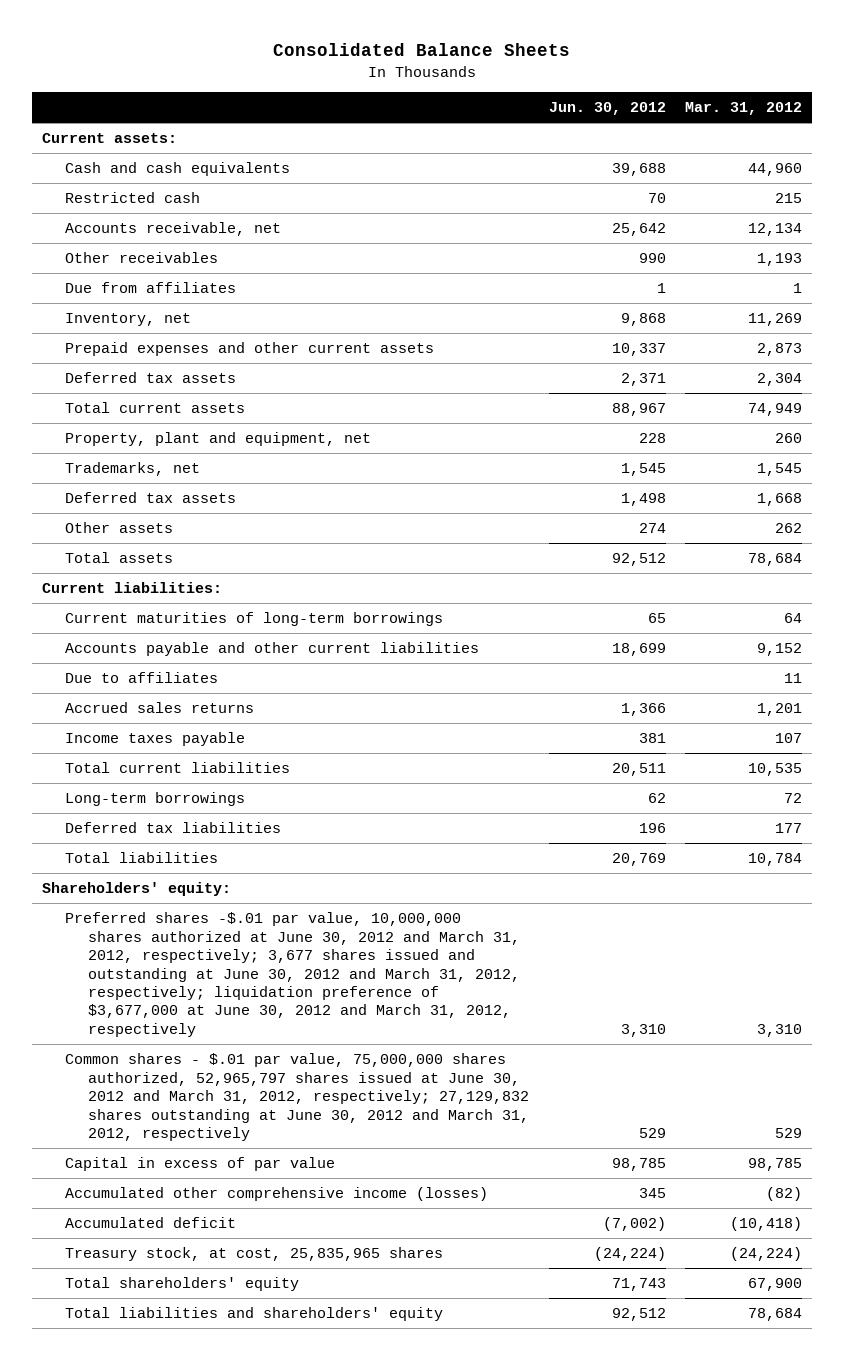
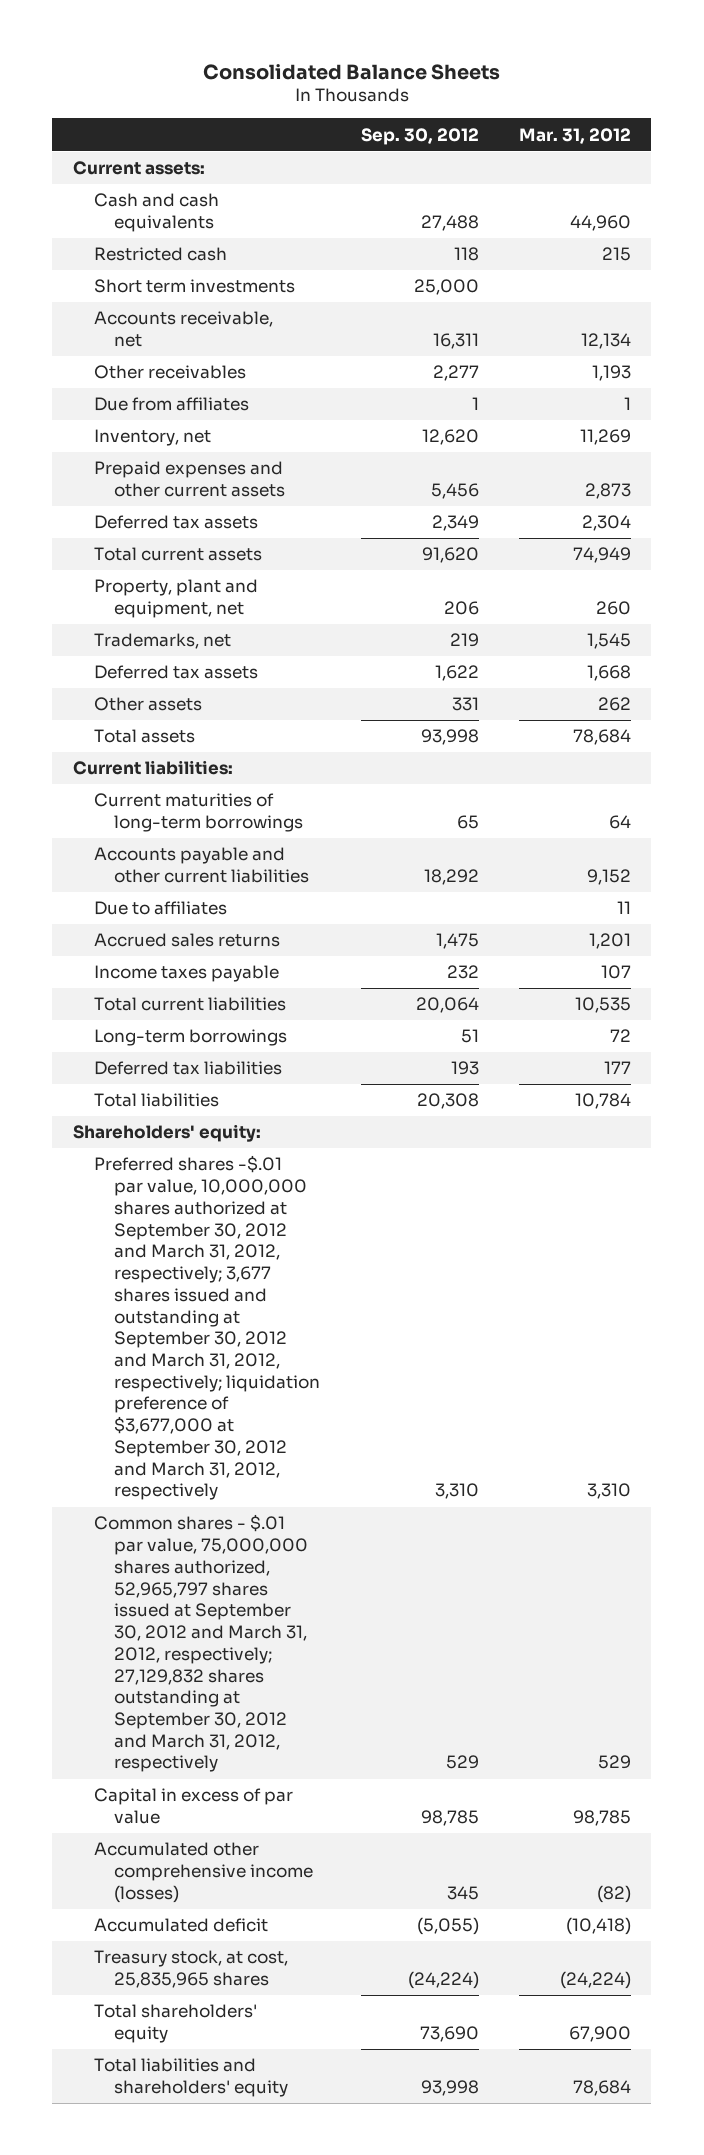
- | Jun. 30, 2012 | Mar. 31, 2012
+ | Sep. 30, 2012 | Mar. 31, 2012
+ Short term investments | 25,000 |
- Preferred shares -$.01 par value, 10,000,000 shares authorized at June 30, 2012 and March 31, 2012, respectively; 3,677 shares issued and outstanding at June 30, 2012 and March 31, 2012, respectively; liquidation preference of $3,677,000 at June 30, 2012 and March 31, 2012, respectively | 3,310 | 3,310
- Common shares - $.01 par value, 75,000,000 shares authorized, 52,965,797 shares issued at June 30, 2012 and March 31, 2012, respectively; 27,129,832 shares outstanding at June 30, 2012 and March 31, 2012, respectively | 529 | 529
+ Preferred shares -$.01 par value, 10,000,000 shares authorized at September 30, 2012 and March 31, 2012, respectively; 3,677 shares issued and outstanding at September 30, 2012 and March 31, 2012, respectively; liquidation preference of $3,677,000 at September 30, 2012 and March 31, 2012, respectively | 3,310 | 3,310
+ Common shares - $.01 par value, 75,000,000 shares authorized, 52,965,797 shares issued at September 30, 2012 and March 31, 2012, respectively; 27,129,832 shares outstanding at September 30, 2012 and March 31, 2012, respectively | 529 | 529

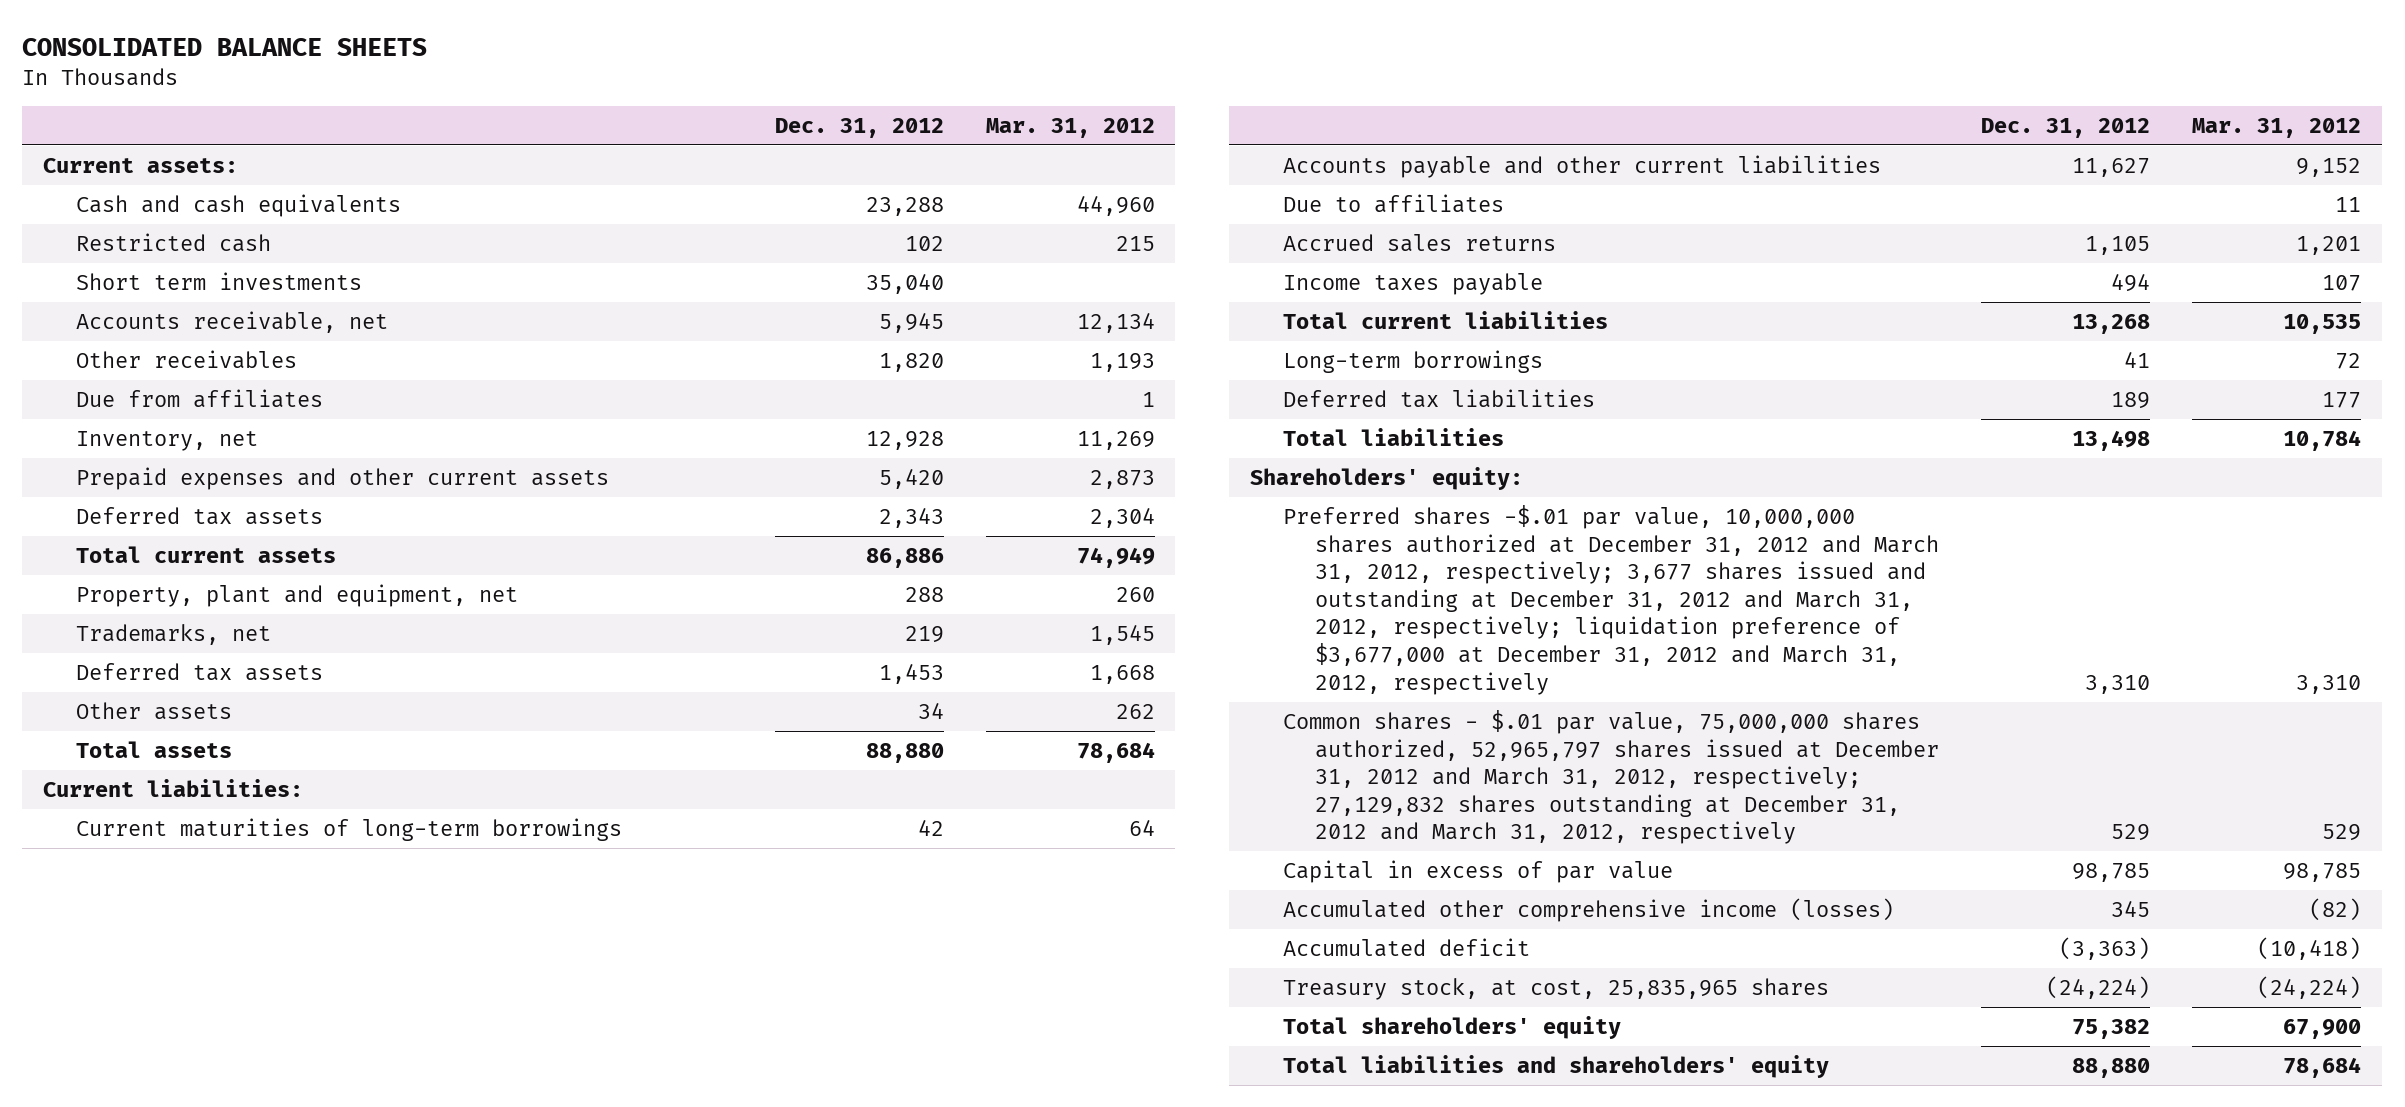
- Consolidated Balance Sheets
+ CONSOLIDATED BALANCE SHEETS
- | Sep. 30, 2012 | Mar. 31, 2012
+ | Dec. 31, 2012 | Mar. 31, 2012
- Preferred shares -$.01 par value, 10,000,000 shares authorized at September 30, 2012 and March 31, 2012, respectively; 3,677 shares issued and outstanding at September 30, 2012 and March 31, 2012, respectively; liquidation preference of $3,677,000 at September 30, 2012 and March 31, 2012, respectively | 3,310 | 3,310
- Common shares - $.01 par value, 75,000,000 shares authorized, 52,965,797 shares issued at September 30, 2012 and March 31, 2012, respectively; 27,129,832 shares outstanding at September 30, 2012 and March 31, 2012, respectively | 529 | 529
+ Preferred shares -$.01 par value, 10,000,000 shares authorized at December 31, 2012 and March 31, 2012, respectively; 3,677 shares issued and outstanding at December 31, 2012 and March 31, 2012, respectively; liquidation preference of $3,677,000 at December 31, 2012 and March 31, 2012, respectively | 3,310 | 3,310
+ Common shares - $.01 par value, 75,000,000 shares authorized, 52,965,797 shares issued at December 31, 2012 and March 31, 2012, respectively; 27,129,832 shares outstanding at December 31, 2012 and March 31, 2012, respectively | 529 | 529

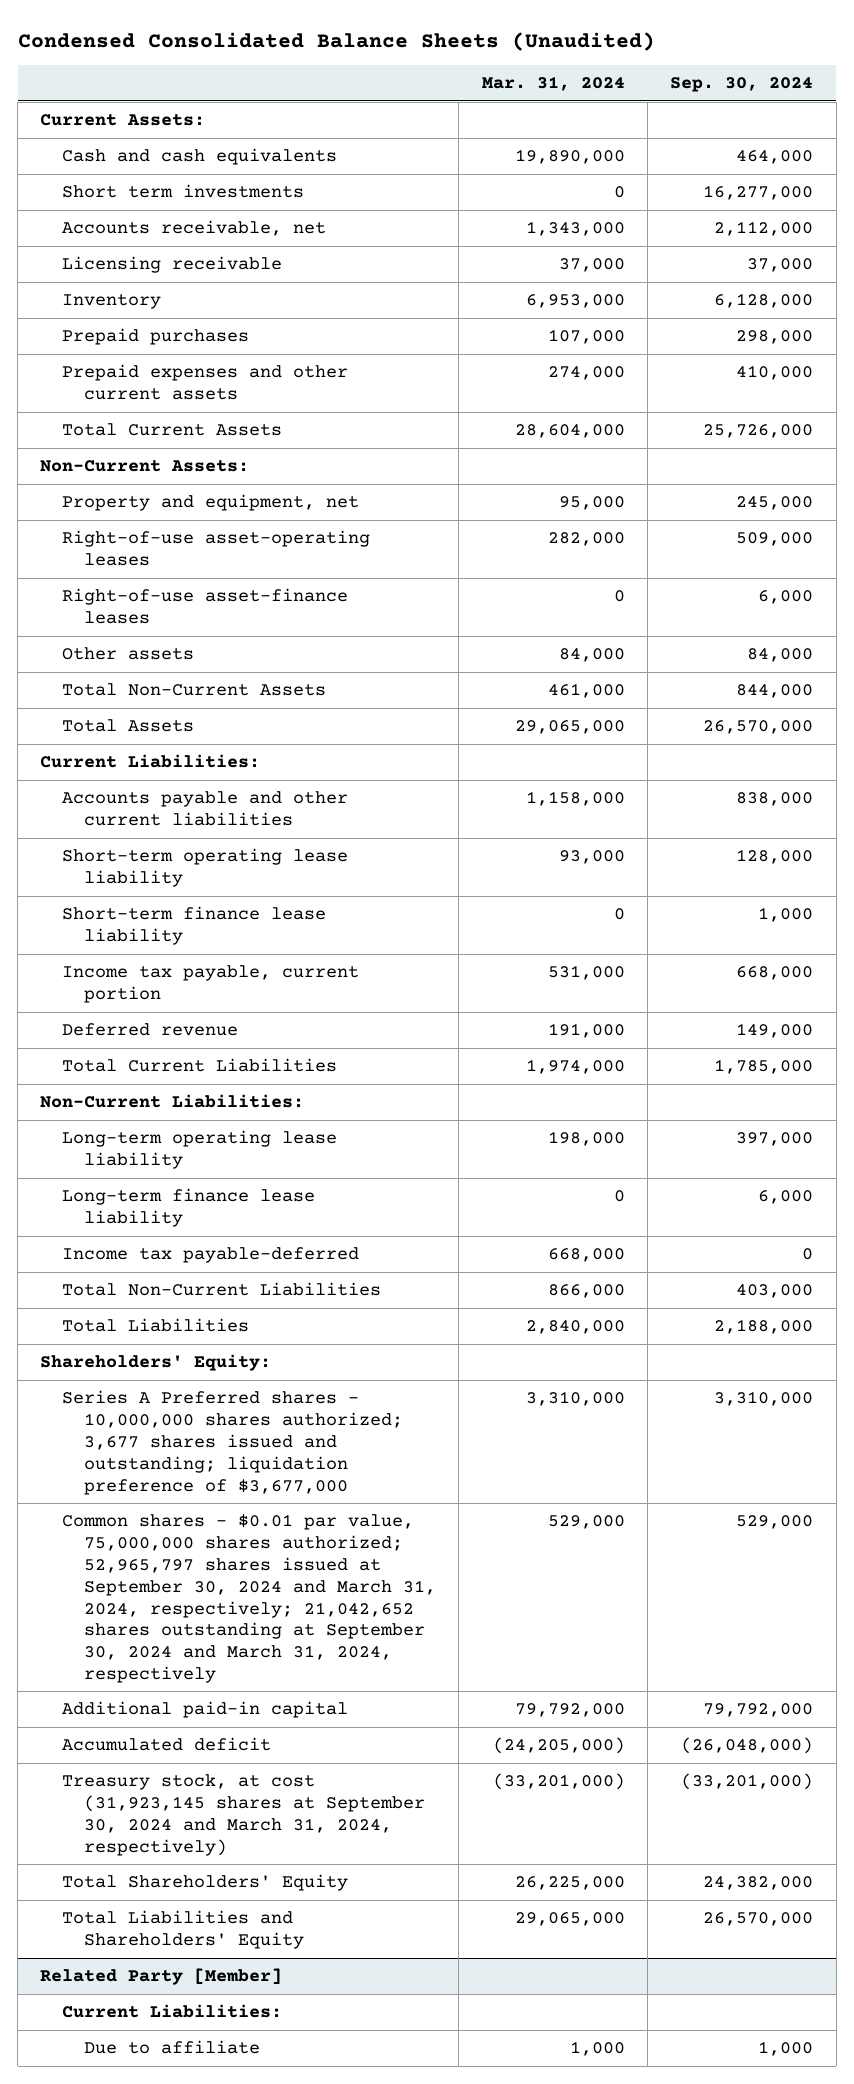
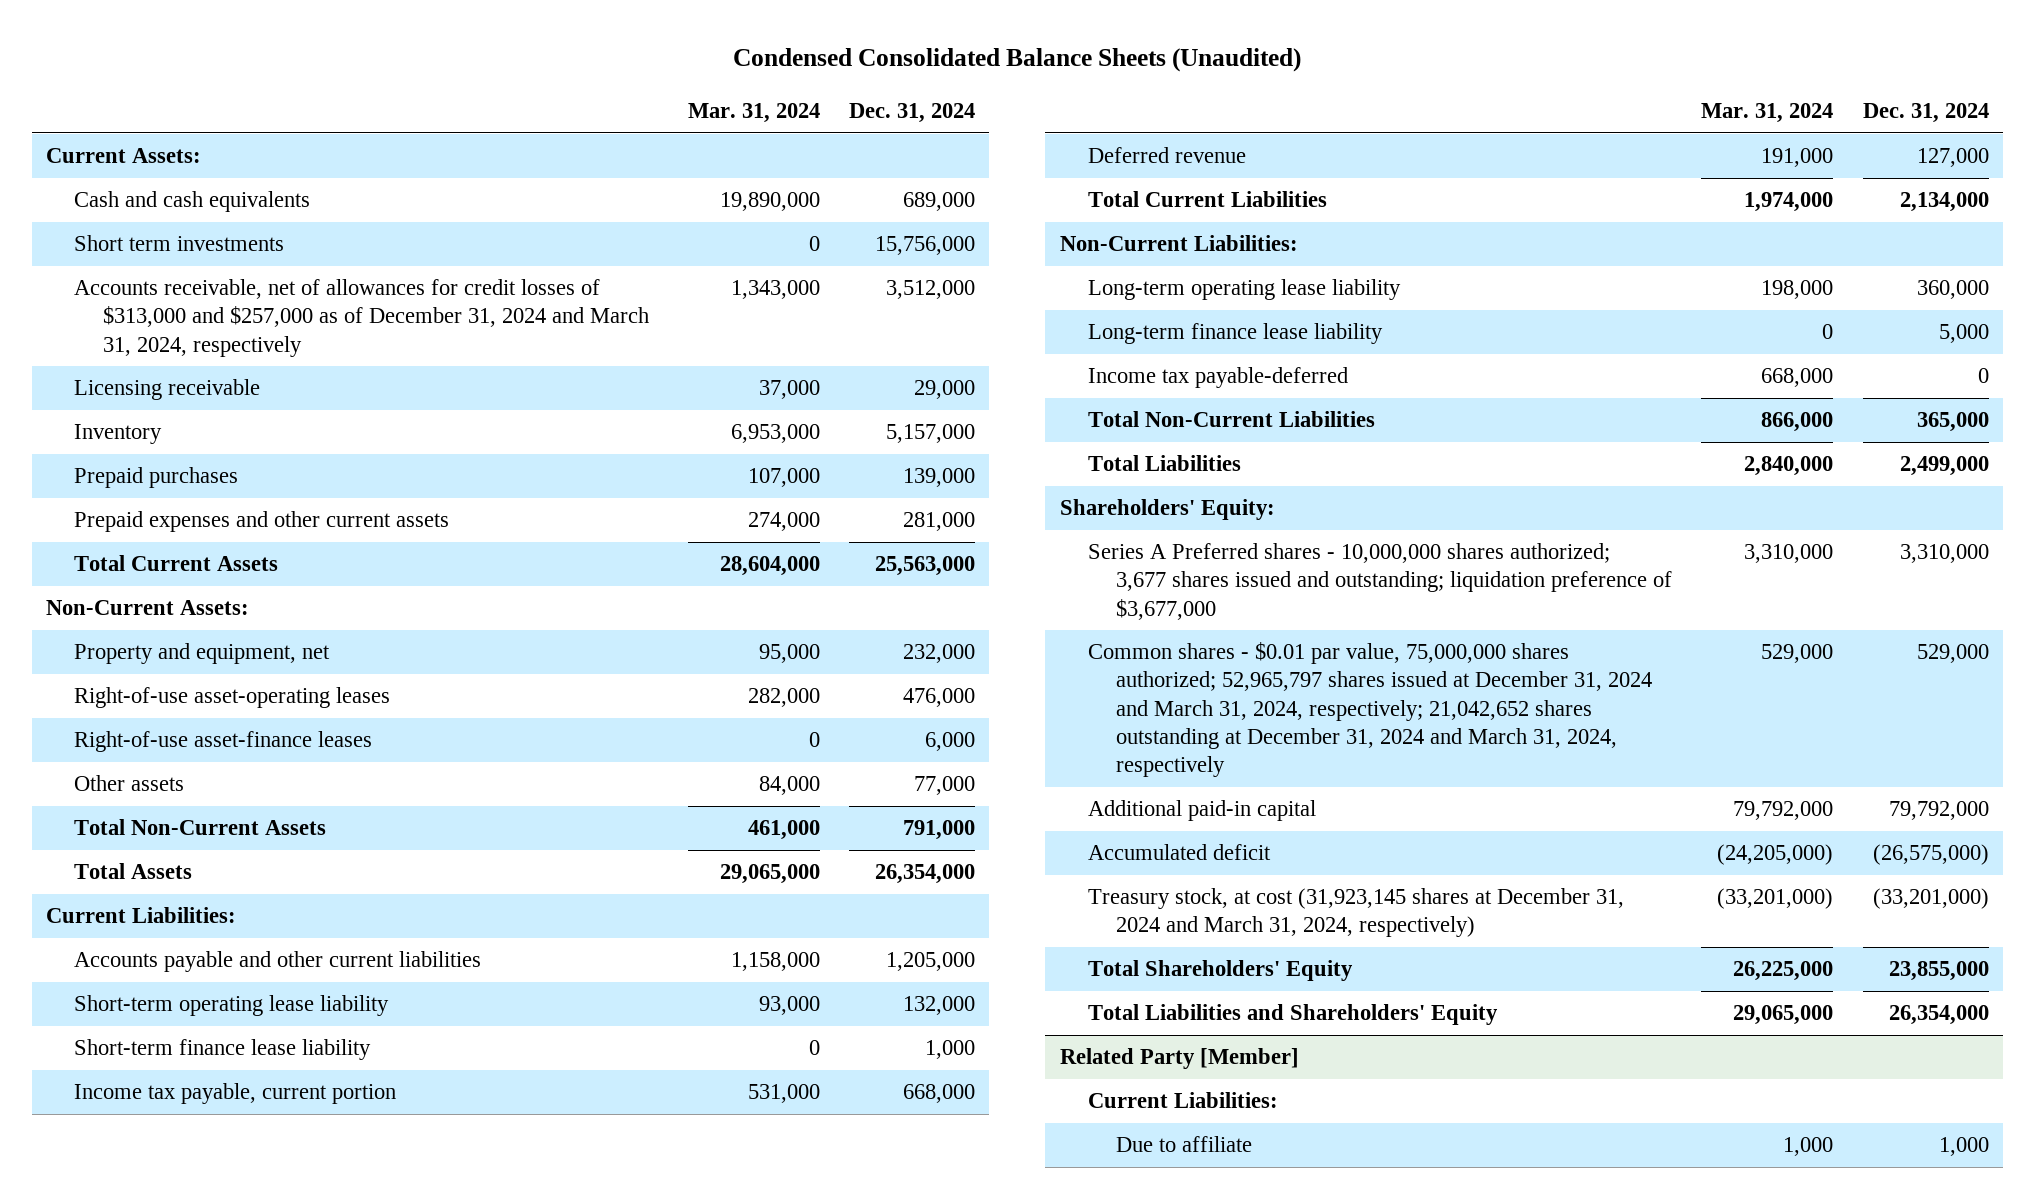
- | Mar. 31, 2024 | Sep. 30, 2024
+ | Mar. 31, 2024 | Dec. 31, 2024
- Accounts receivable, net | 1,343,000 | 2,112,000
+ Accounts receivable, net of allowances for credit losses of $313,000 and $257,000 as of December 31, 2024 and March 31, 2024, respectively | 1,343,000 | 3,512,000
- Common shares - $0.01 par value, 75,000,000 shares authorized; 52,965,797 shares issued at September 30, 2024 and March 31, 2024, respectively; 21,042,652 shares outstanding at September 30, 2024 and March 31, 2024, respectively | 529,000 | 529,000
+ Common shares - $0.01 par value, 75,000,000 shares authorized; 52,965,797 shares issued at December 31, 2024 and March 31, 2024, respectively; 21,042,652 shares outstanding at December 31, 2024 and March 31, 2024, respectively | 529,000 | 529,000
- Treasury stock, at cost (31,923,145 shares at September 30, 2024 and March 31, 2024, respectively) | (33,201,000) | (33,201,000)
+ Treasury stock, at cost (31,923,145 shares at December 31, 2024 and March 31, 2024, respectively) | (33,201,000) | (33,201,000)

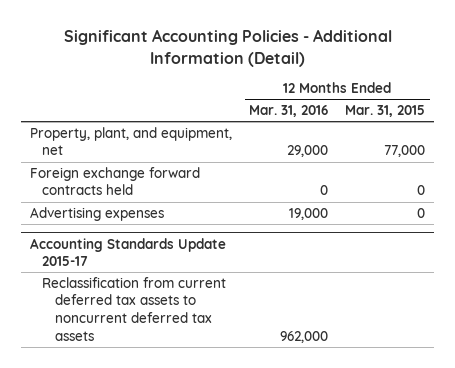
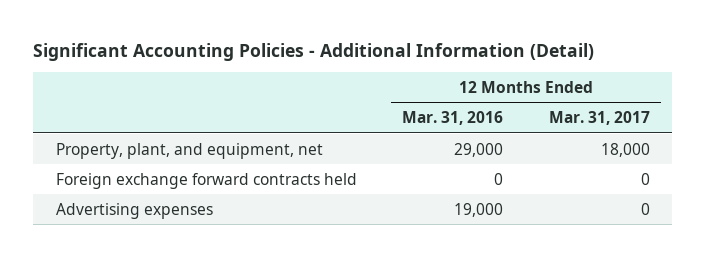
- | 12 Months Ended Mar. 31, 2016 | 12 Months Ended Mar. 31, 2015
+ | 12 Months Ended Mar. 31, 2016 | 12 Months Ended Mar. 31, 2017
- Accounting Standards Update 2015-17
- Reclassification from current deferred tax assets to noncurrent deferred tax assets | 962,000 |

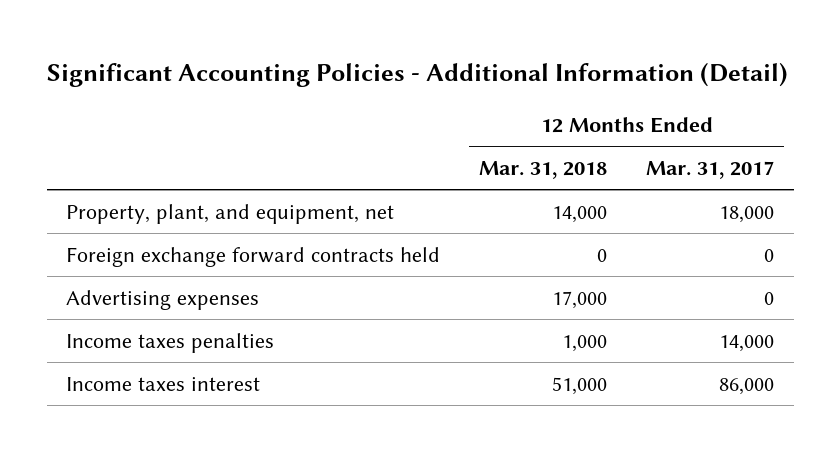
- | 12 Months Ended Mar. 31, 2016 | 12 Months Ended Mar. 31, 2017
+ | 12 Months Ended Mar. 31, 2018 | 12 Months Ended Mar. 31, 2017
+ Income taxes penalties | 1,000 | 14,000
+ Income taxes interest | 51,000 | 86,000

